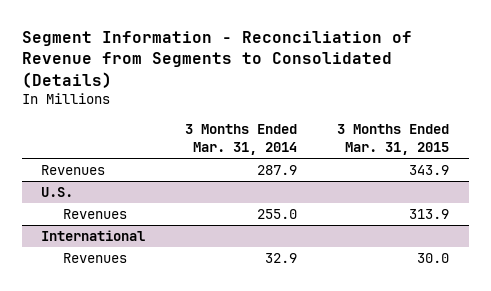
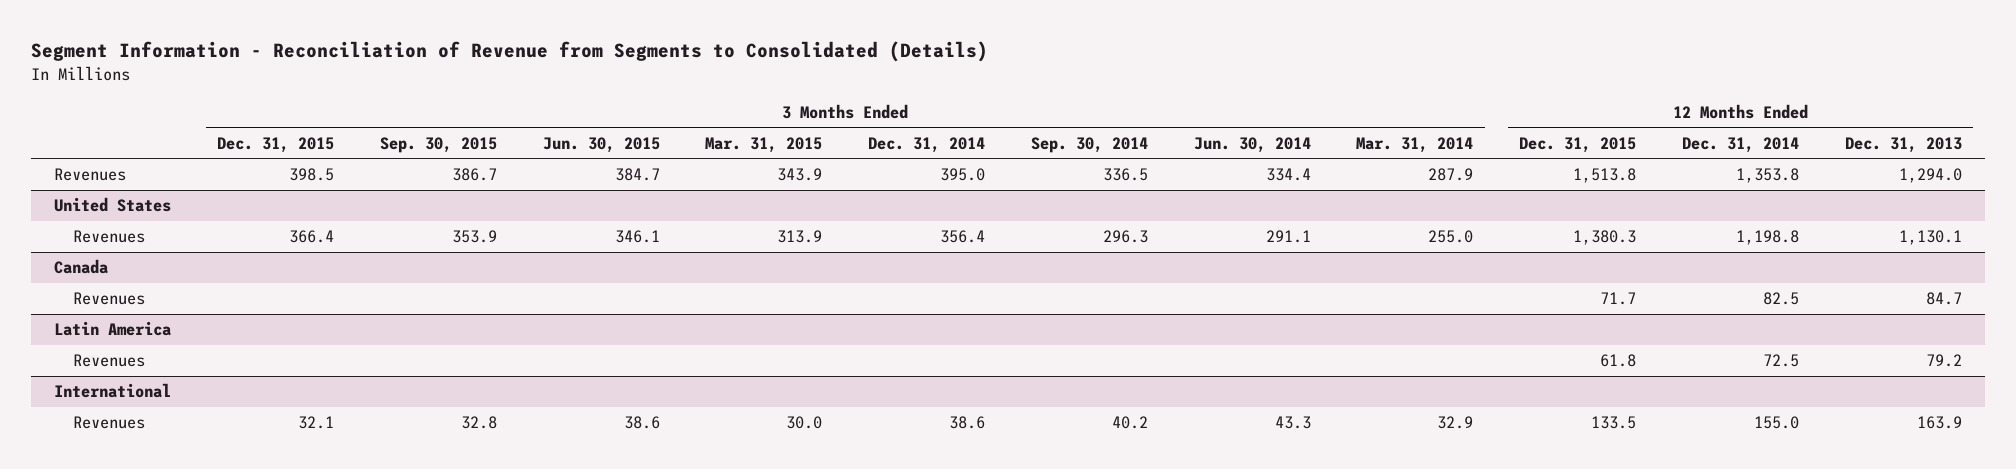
- | 3 Months Ended Mar. 31, 2014 | 3 Months Ended Mar. 31, 2015
+ | 3 Months Ended Dec. 31, 2015 | 3 Months Ended Sep. 30, 2015 | 3 Months Ended Jun. 30, 2015 | 3 Months Ended Mar. 31, 2015 | 3 Months Ended Dec. 31, 2014 | 3 Months Ended Sep. 30, 2014 | 3 Months Ended Jun. 30, 2014 | 3 Months Ended Mar. 31, 2014 | 12 Months Ended Dec. 31, 2015 | 12 Months Ended Dec. 31, 2014 | 12 Months Ended Dec. 31, 2013
- U.S.
+ United States
+ Canada
+ Revenues | | | | | | | | | 71.7 | 82.5 | 84.7
+ Latin America
+ Revenues | | | | | | | | | 61.8 | 72.5 | 79.2

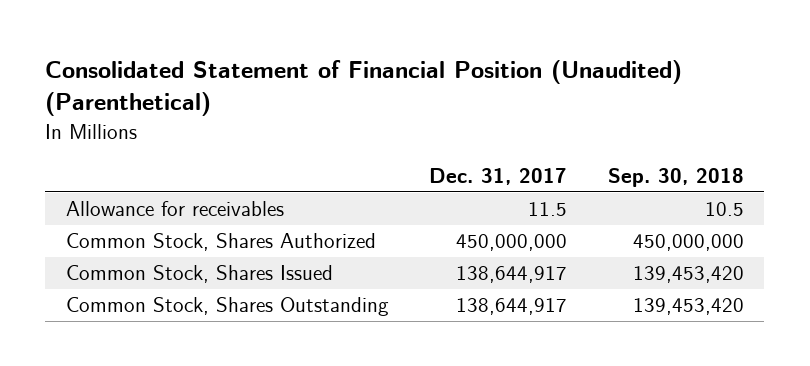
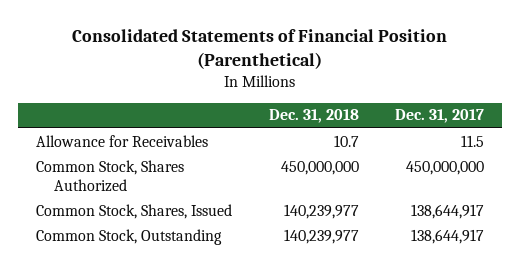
- Consolidated Statement of Financial Position (Unaudited) (Parenthetical)
+ Consolidated Statements of Financial Position (Parenthetical)
- | Dec. 31, 2017 | Sep. 30, 2018
+ | Dec. 31, 2018 | Dec. 31, 2017
- Allowance for receivables | 11.5 | 10.5
+ Allowance for Receivables | 10.7 | 11.5
- Common Stock, Shares Issued | 138,644,917 | 139,453,420
- Common Stock, Shares Outstanding | 138,644,917 | 139,453,420
+ Common Stock, Shares, Issued | 140,239,977 | 138,644,917
+ Common Stock, Outstanding | 140,239,977 | 138,644,917

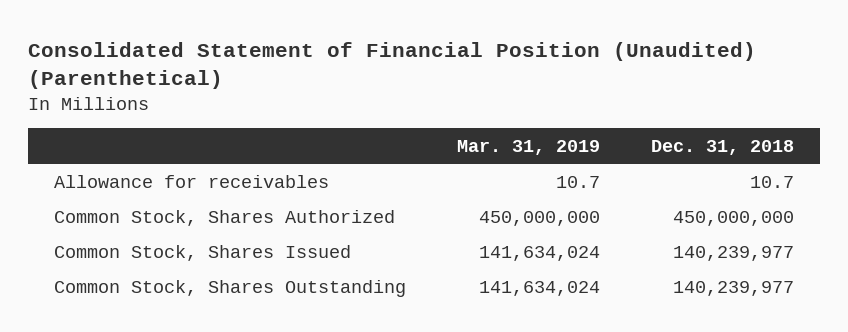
- Consolidated Statements of Financial Position (Parenthetical)
+ Consolidated Statement of Financial Position (Unaudited) (Parenthetical)
- | Dec. 31, 2018 | Dec. 31, 2017
+ | Mar. 31, 2019 | Dec. 31, 2018
- Allowance for Receivables | 10.7 | 11.5
+ Allowance for receivables | 10.7 | 10.7
- Common Stock, Shares, Issued | 140,239,977 | 138,644,917
- Common Stock, Outstanding | 140,239,977 | 138,644,917
+ Common Stock, Shares Issued | 141,634,024 | 140,239,977
+ Common Stock, Shares Outstanding | 141,634,024 | 140,239,977

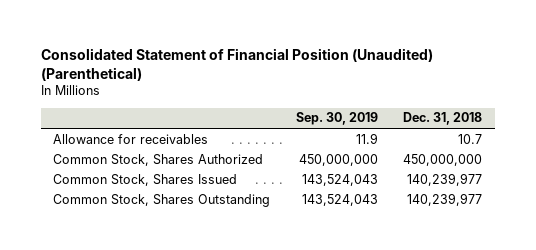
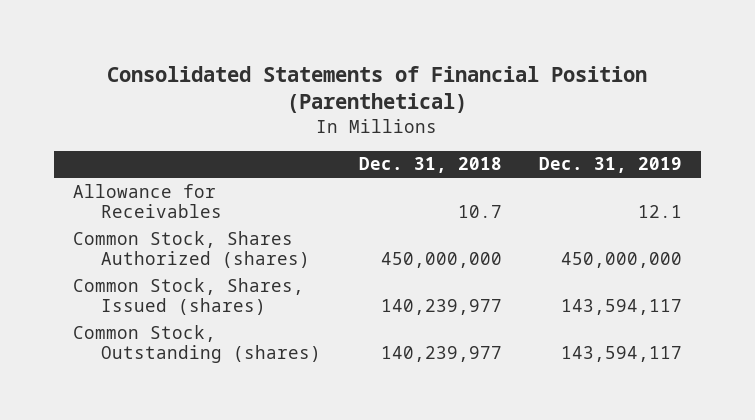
- Consolidated Statement of Financial Position (Unaudited) (Parenthetical)
+ Consolidated Statements of Financial Position (Parenthetical)
- | Sep. 30, 2019 | Dec. 31, 2018
+ | Dec. 31, 2018 | Dec. 31, 2019
- Allowance for receivables | 11.9 | 10.7
- Common Stock, Shares Authorized | 450,000,000 | 450,000,000
- Common Stock, Shares Issued | 143,524,043 | 140,239,977
- Common Stock, Shares Outstanding | 143,524,043 | 140,239,977
+ Allowance for Receivables | 10.7 | 12.1
+ Common Stock, Shares Authorized (shares) | 450,000,000 | 450,000,000
+ Common Stock, Shares, Issued (shares) | 140,239,977 | 143,594,117
+ Common Stock, Outstanding (shares) | 140,239,977 | 143,594,117

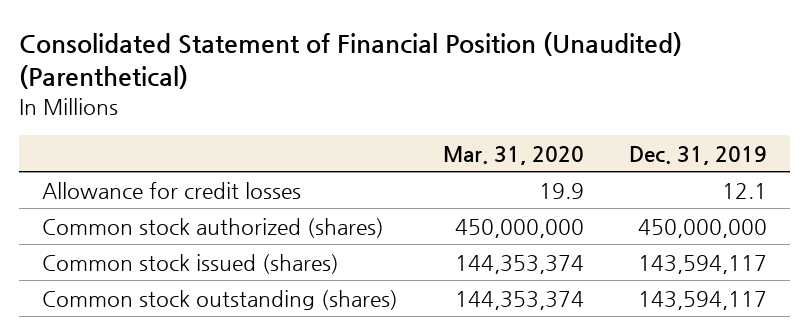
- Consolidated Statements of Financial Position (Parenthetical)
+ Consolidated Statement of Financial Position (Unaudited) (Parenthetical)
- | Dec. 31, 2018 | Dec. 31, 2019
+ | Mar. 31, 2020 | Dec. 31, 2019
- Allowance for Receivables | 10.7 | 12.1
- Common Stock, Shares Authorized (shares) | 450,000,000 | 450,000,000
- Common Stock, Shares, Issued (shares) | 140,239,977 | 143,594,117
- Common Stock, Outstanding (shares) | 140,239,977 | 143,594,117
+ Allowance for credit losses | 19.9 | 12.1
+ Common stock authorized (shares) | 450,000,000 | 450,000,000
+ Common stock issued (shares) | 144,353,374 | 143,594,117
+ Common stock outstanding (shares) | 144,353,374 | 143,594,117

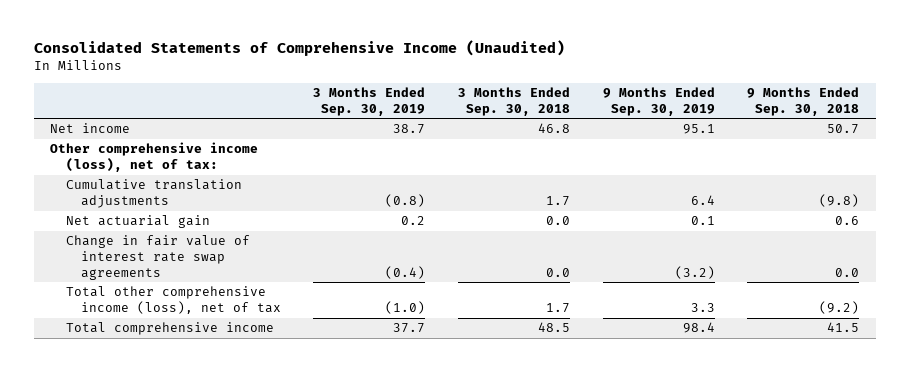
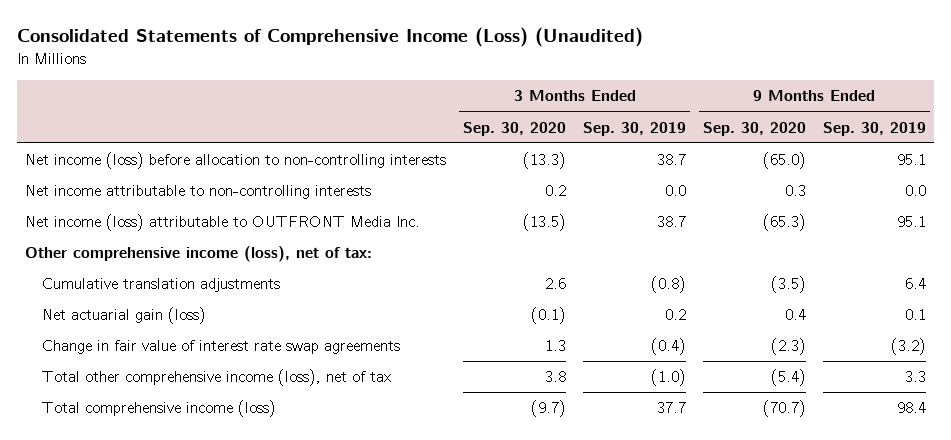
- Consolidated Statements of Comprehensive Income (Unaudited)
+ Consolidated Statements of Comprehensive Income (Loss) (Unaudited)
- | 3 Months Ended Sep. 30, 2019 | 3 Months Ended Sep. 30, 2018 | 9 Months Ended Sep. 30, 2019 | 9 Months Ended Sep. 30, 2018
+ | 3 Months Ended Sep. 30, 2020 | 3 Months Ended Sep. 30, 2019 | 9 Months Ended Sep. 30, 2020 | 9 Months Ended Sep. 30, 2019
- Net income | 38.7 | 46.8 | 95.1 | 50.7
+ Net income (loss) before allocation to non-controlling interests | (13.3) | 38.7 | (65.0) | 95.1
+ Net income attributable to non-controlling interests | 0.2 | 0.0 | 0.3 | 0.0
+ Net income (loss) attributable to OUTFRONT Media Inc. | (13.5) | 38.7 | (65.3) | 95.1
- Net actuarial gain | 0.2 | 0.0 | 0.1 | 0.6
+ Net actuarial gain (loss) | (0.1) | 0.2 | 0.4 | 0.1
- Total comprehensive income | 37.7 | 48.5 | 98.4 | 41.5
+ Total comprehensive income (loss) | (9.7) | 37.7 | (70.7) | 98.4

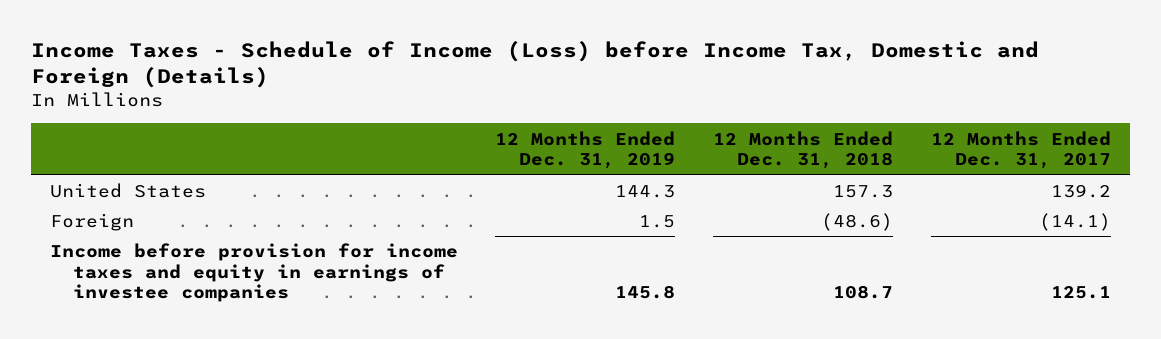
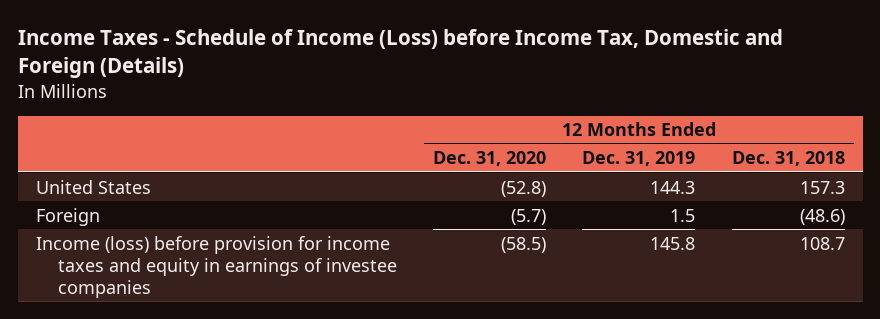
- | 12 Months Ended Dec. 31, 2019 | 12 Months Ended Dec. 31, 2018 | 12 Months Ended Dec. 31, 2017
+ | 12 Months Ended Dec. 31, 2020 | 12 Months Ended Dec. 31, 2019 | 12 Months Ended Dec. 31, 2018
- Income before provision for income taxes and equity in earnings of investee companies | 145.8 | 108.7 | 125.1
+ Income (loss) before provision for income taxes and equity in earnings of investee companies | (58.5) | 145.8 | 108.7

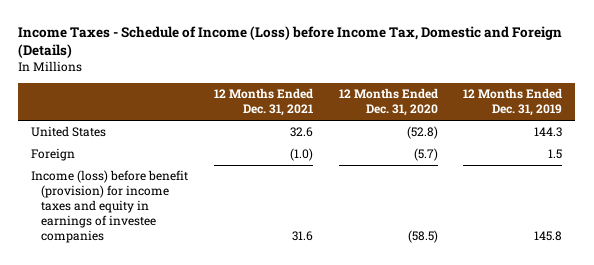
- | 12 Months Ended Dec. 31, 2020 | 12 Months Ended Dec. 31, 2019 | 12 Months Ended Dec. 31, 2018
+ | 12 Months Ended Dec. 31, 2021 | 12 Months Ended Dec. 31, 2020 | 12 Months Ended Dec. 31, 2019
- Income (loss) before provision for income taxes and equity in earnings of investee companies | (58.5) | 145.8 | 108.7
+ Income (loss) before benefit (provision) for income taxes and equity in earnings of investee companies | 31.6 | (58.5) | 145.8

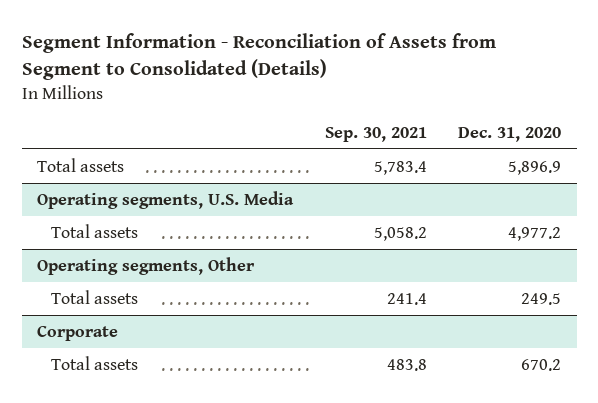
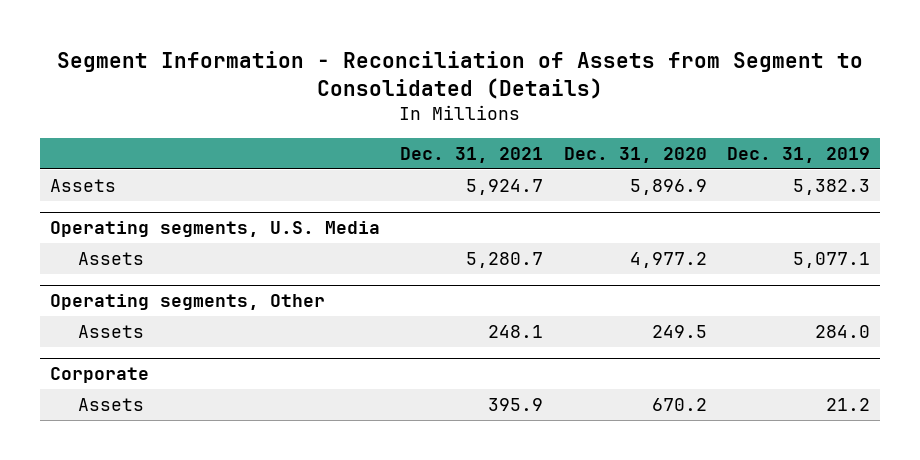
- | Sep. 30, 2021 | Dec. 31, 2020
+ | Dec. 31, 2021 | Dec. 31, 2020 | Dec. 31, 2019
- Total assets | 5,783.4 | 5,896.9
+ Assets | 5,924.7 | 5,896.9 | 5,382.3
@ Operating segments, U.S. Media
- Total assets | 5,058.2 | 4,977.2
+ Assets | 5,280.7 | 4,977.2 | 5,077.1
@ Operating segments, Other
- Total assets | 241.4 | 249.5
+ Assets | 248.1 | 249.5 | 284.0
@ Corporate
- Total assets | 483.8 | 670.2
+ Assets | 395.9 | 670.2 | 21.2

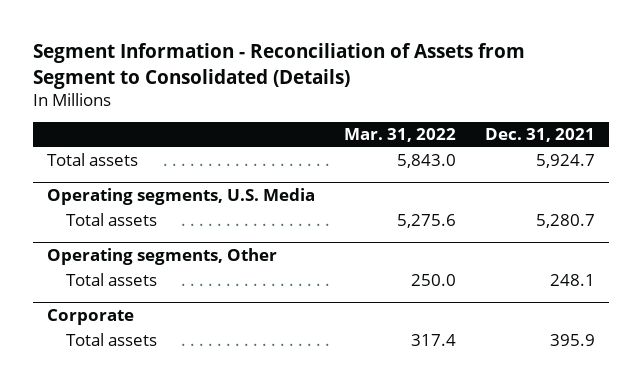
- | Dec. 31, 2021 | Dec. 31, 2020 | Dec. 31, 2019
+ | Mar. 31, 2022 | Dec. 31, 2021
- Assets | 5,924.7 | 5,896.9 | 5,382.3
+ Total assets | 5,843.0 | 5,924.7
@ Operating segments, U.S. Media
- Assets | 5,280.7 | 4,977.2 | 5,077.1
+ Total assets | 5,275.6 | 5,280.7
@ Operating segments, Other
- Assets | 248.1 | 249.5 | 284.0
+ Total assets | 250.0 | 248.1
@ Corporate
- Assets | 395.9 | 670.2 | 21.2
+ Total assets | 317.4 | 395.9

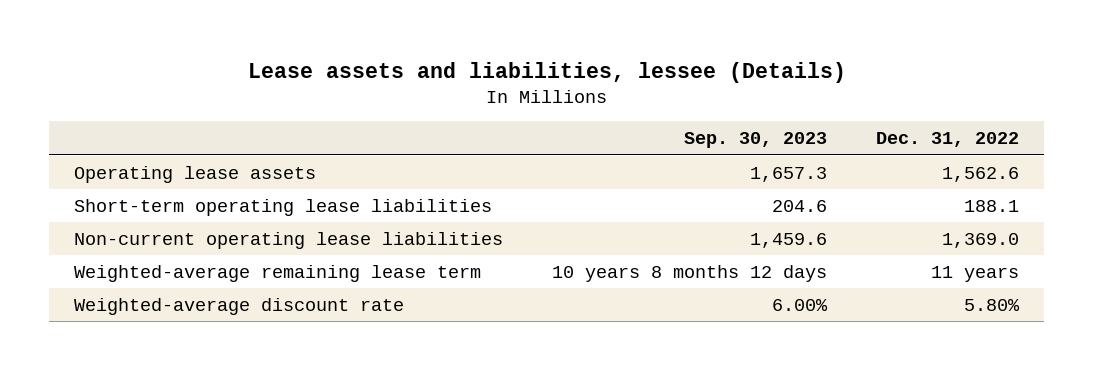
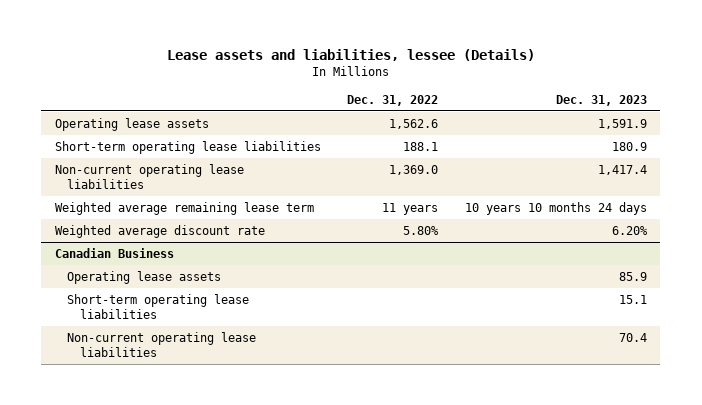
- | Sep. 30, 2023 | Dec. 31, 2022
+ | Dec. 31, 2022 | Dec. 31, 2023
- Weighted-average remaining lease term | 10 years 8 months 12 days | 11 years
- Weighted-average discount rate | 6.00% | 5.80%
+ Weighted average remaining lease term | 11 years | 10 years 10 months 24 days
+ Weighted average discount rate | 5.80% | 6.20%
+ Canadian Business
+ Operating lease assets | | 85.9
+ Short-term operating lease liabilities | | 15.1
+ Non-current operating lease liabilities | | 70.4

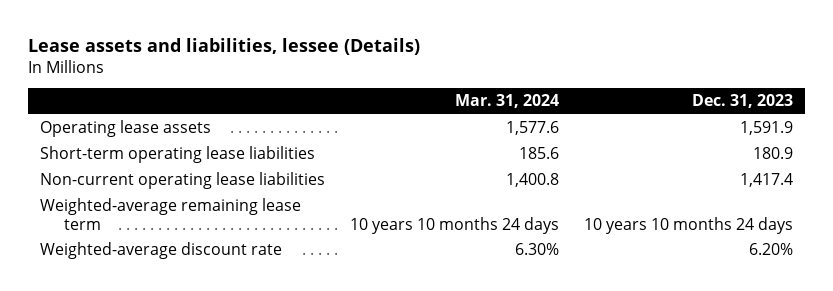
- | Dec. 31, 2022 | Dec. 31, 2023
+ | Mar. 31, 2024 | Dec. 31, 2023
- Weighted average remaining lease term | 11 years | 10 years 10 months 24 days
- Weighted average discount rate | 5.80% | 6.20%
- Canadian Business
- Operating lease assets | | 85.9
- Short-term operating lease liabilities | | 15.1
- Non-current operating lease liabilities | | 70.4
+ Weighted-average remaining lease term | 10 years 10 months 24 days | 10 years 10 months 24 days
+ Weighted-average discount rate | 6.30% | 6.20%

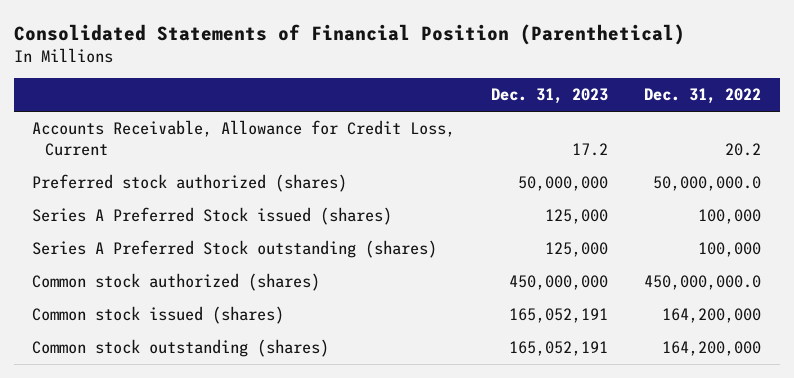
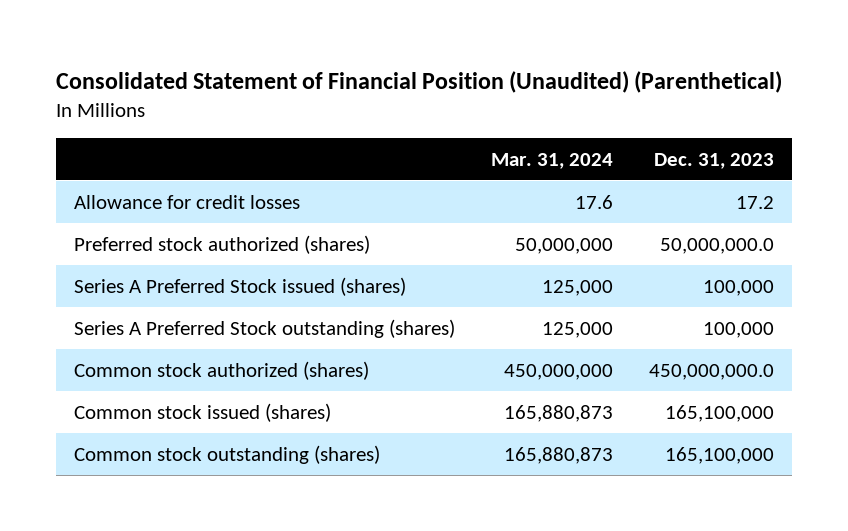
- Consolidated Statements of Financial Position (Parenthetical)
+ Consolidated Statement of Financial Position (Unaudited) (Parenthetical)
- | Dec. 31, 2023 | Dec. 31, 2022
+ | Mar. 31, 2024 | Dec. 31, 2023
- Accounts Receivable, Allowance for Credit Loss, Current | 17.2 | 20.2
- Preferred stock authorized (shares) | 50,000,000 | 50,000,000.0
- Series A Preferred Stock issued (shares) | 125,000 | 100,000
- Series A Preferred Stock outstanding (shares) | 125,000 | 100,000
- Common stock authorized (shares) | 450,000,000 | 450,000,000.0
- Common stock issued (shares) | 165,052,191 | 164,200,000
- Common stock outstanding (shares) | 165,052,191 | 164,200,000
+ Allowance for credit losses | 17.6 | 17.2
+ Preferred stock authorized (shares) | 50,000,000 | 50,000,000.0
+ Series A Preferred Stock issued (shares) | 125,000 | 100,000
+ Series A Preferred Stock outstanding (shares) | 125,000 | 100,000
+ Common stock authorized (shares) | 450,000,000 | 450,000,000.0
+ Common stock issued (shares) | 165,880,873 | 165,100,000
+ Common stock outstanding (shares) | 165,880,873 | 165,100,000

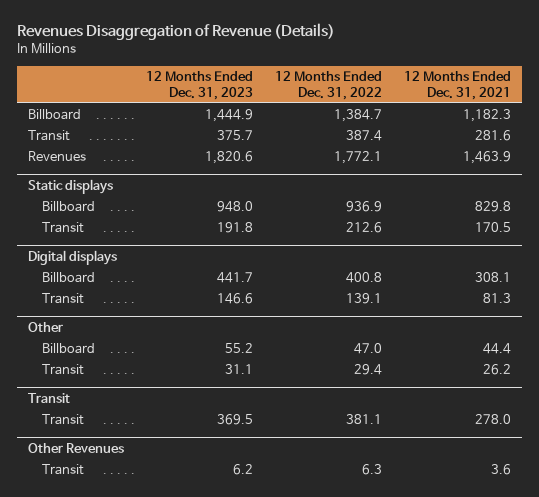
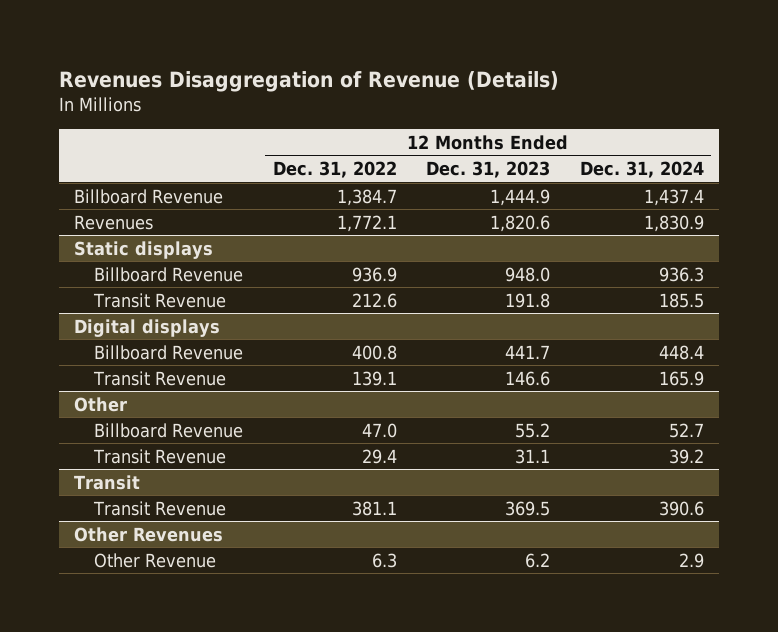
- | 12 Months Ended Dec. 31, 2023 | 12 Months Ended Dec. 31, 2022 | 12 Months Ended Dec. 31, 2021
+ | 12 Months Ended Dec. 31, 2022 | 12 Months Ended Dec. 31, 2023 | 12 Months Ended Dec. 31, 2024
- Billboard | 1,444.9 | 1,384.7 | 1,182.3
- Transit | 375.7 | 387.4 | 281.6
+ Billboard Revenue | 1,384.7 | 1,444.9 | 1,437.4
@ Static displays
- Billboard | 948.0 | 936.9 | 829.8
- Transit | 191.8 | 212.6 | 170.5
+ Billboard Revenue | 936.9 | 948.0 | 936.3
+ Transit Revenue | 212.6 | 191.8 | 185.5
@ Digital displays
- Billboard | 441.7 | 400.8 | 308.1
- Transit | 146.6 | 139.1 | 81.3
+ Billboard Revenue | 400.8 | 441.7 | 448.4
+ Transit Revenue | 139.1 | 146.6 | 165.9
@ Other
- Billboard | 55.2 | 47.0 | 44.4
- Transit | 31.1 | 29.4 | 26.2
+ Billboard Revenue | 47.0 | 55.2 | 52.7
+ Transit Revenue | 29.4 | 31.1 | 39.2
@ Transit
- Transit | 369.5 | 381.1 | 278.0
+ Transit Revenue | 381.1 | 369.5 | 390.6
@ Other Revenues
- Transit | 6.2 | 6.3 | 3.6
+ Other Revenue | 6.3 | 6.2 | 2.9

